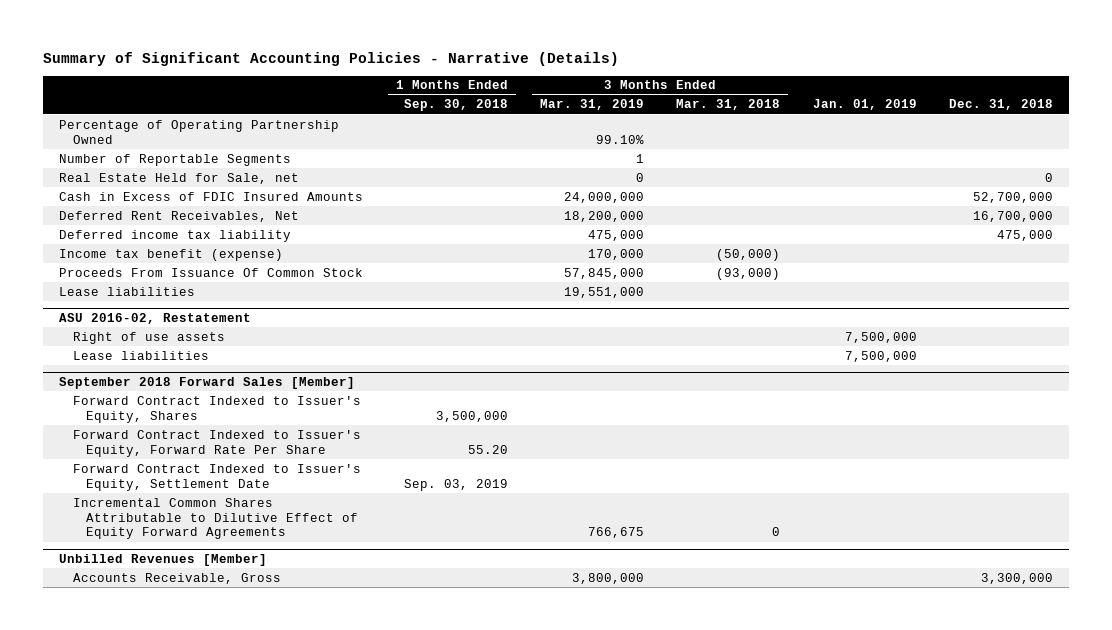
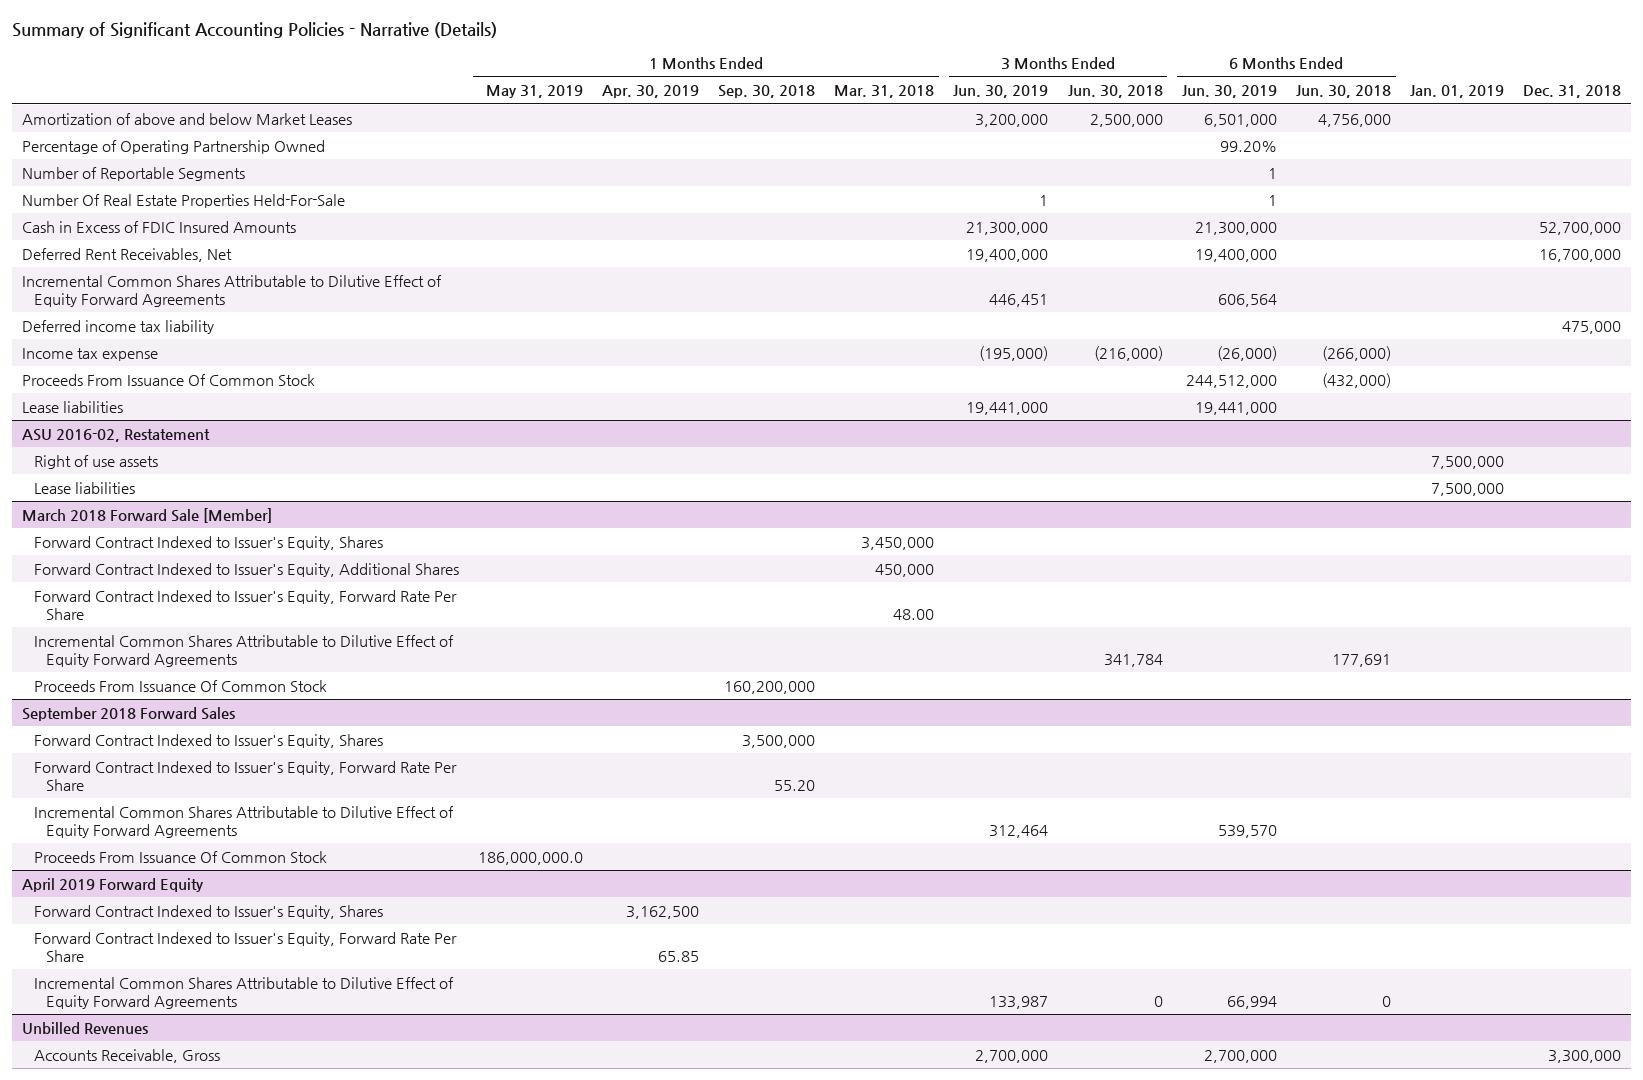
- | 1 Months Ended Sep. 30, 2018 | 3 Months Ended Mar. 31, 2019 | 3 Months Ended Mar. 31, 2018 | Jan. 01, 2019 | Dec. 31, 2018
+ | 1 Months Ended May 31, 2019 | 1 Months Ended Apr. 30, 2019 | 1 Months Ended Sep. 30, 2018 | 1 Months Ended Mar. 31, 2018 | 3 Months Ended Jun. 30, 2019 | 3 Months Ended Jun. 30, 2018 | 6 Months Ended Jun. 30, 2019 | 6 Months Ended Jun. 30, 2018 | Jan. 01, 2019 | Dec. 31, 2018
+ Amortization of above and below Market Leases | | | | | 3,200,000 | 2,500,000 | 6,501,000 | 4,756,000 | |
- Real Estate Held for Sale, net | | 0 | | | 0
+ Number Of Real Estate Properties Held-For-Sale | | | | | 1 | | 1 | | |
+ Incremental Common Shares Attributable to Dilutive Effect of Equity Forward Agreements | | | | | 446,451 | | 606,564 | | |
- Income tax benefit (expense) | | 170,000 | (50,000) | |
+ Income tax expense | | | | | (195,000) | (216,000) | (26,000) | (266,000) | |
- September 2018 Forward Sales [Member]
+ March 2018 Forward Sale [Member]
+ Forward Contract Indexed to Issuer's Equity, Shares | | | | 3,450,000 | | | | | |
+ Forward Contract Indexed to Issuer's Equity, Additional Shares | | | | 450,000 | | | | | |
+ Forward Contract Indexed to Issuer's Equity, Forward Rate Per Share | | | | 48.00 | | | | | |
+ Incremental Common Shares Attributable to Dilutive Effect of Equity Forward Agreements | | | | | | 341,784 | | 177,691 | |
+ Proceeds From Issuance Of Common Stock | | | 160,200,000 | | | | | | |
+ September 2018 Forward Sales
- Forward Contract Indexed to Issuer's Equity, Settlement Date | Sep. 03, 2019 | | | |
- Unbilled Revenues [Member]
+ Proceeds From Issuance Of Common Stock | 186,000,000.0 | | | | | | | | |
+ April 2019 Forward Equity
+ Forward Contract Indexed to Issuer's Equity, Shares | | 3,162,500 | | | | | | | |
+ Forward Contract Indexed to Issuer's Equity, Forward Rate Per Share | | 65.85 | | | | | | | |
+ Incremental Common Shares Attributable to Dilutive Effect of Equity Forward Agreements | | | | | 133,987 | 0 | 66,994 | 0 | |
+ Unbilled Revenues

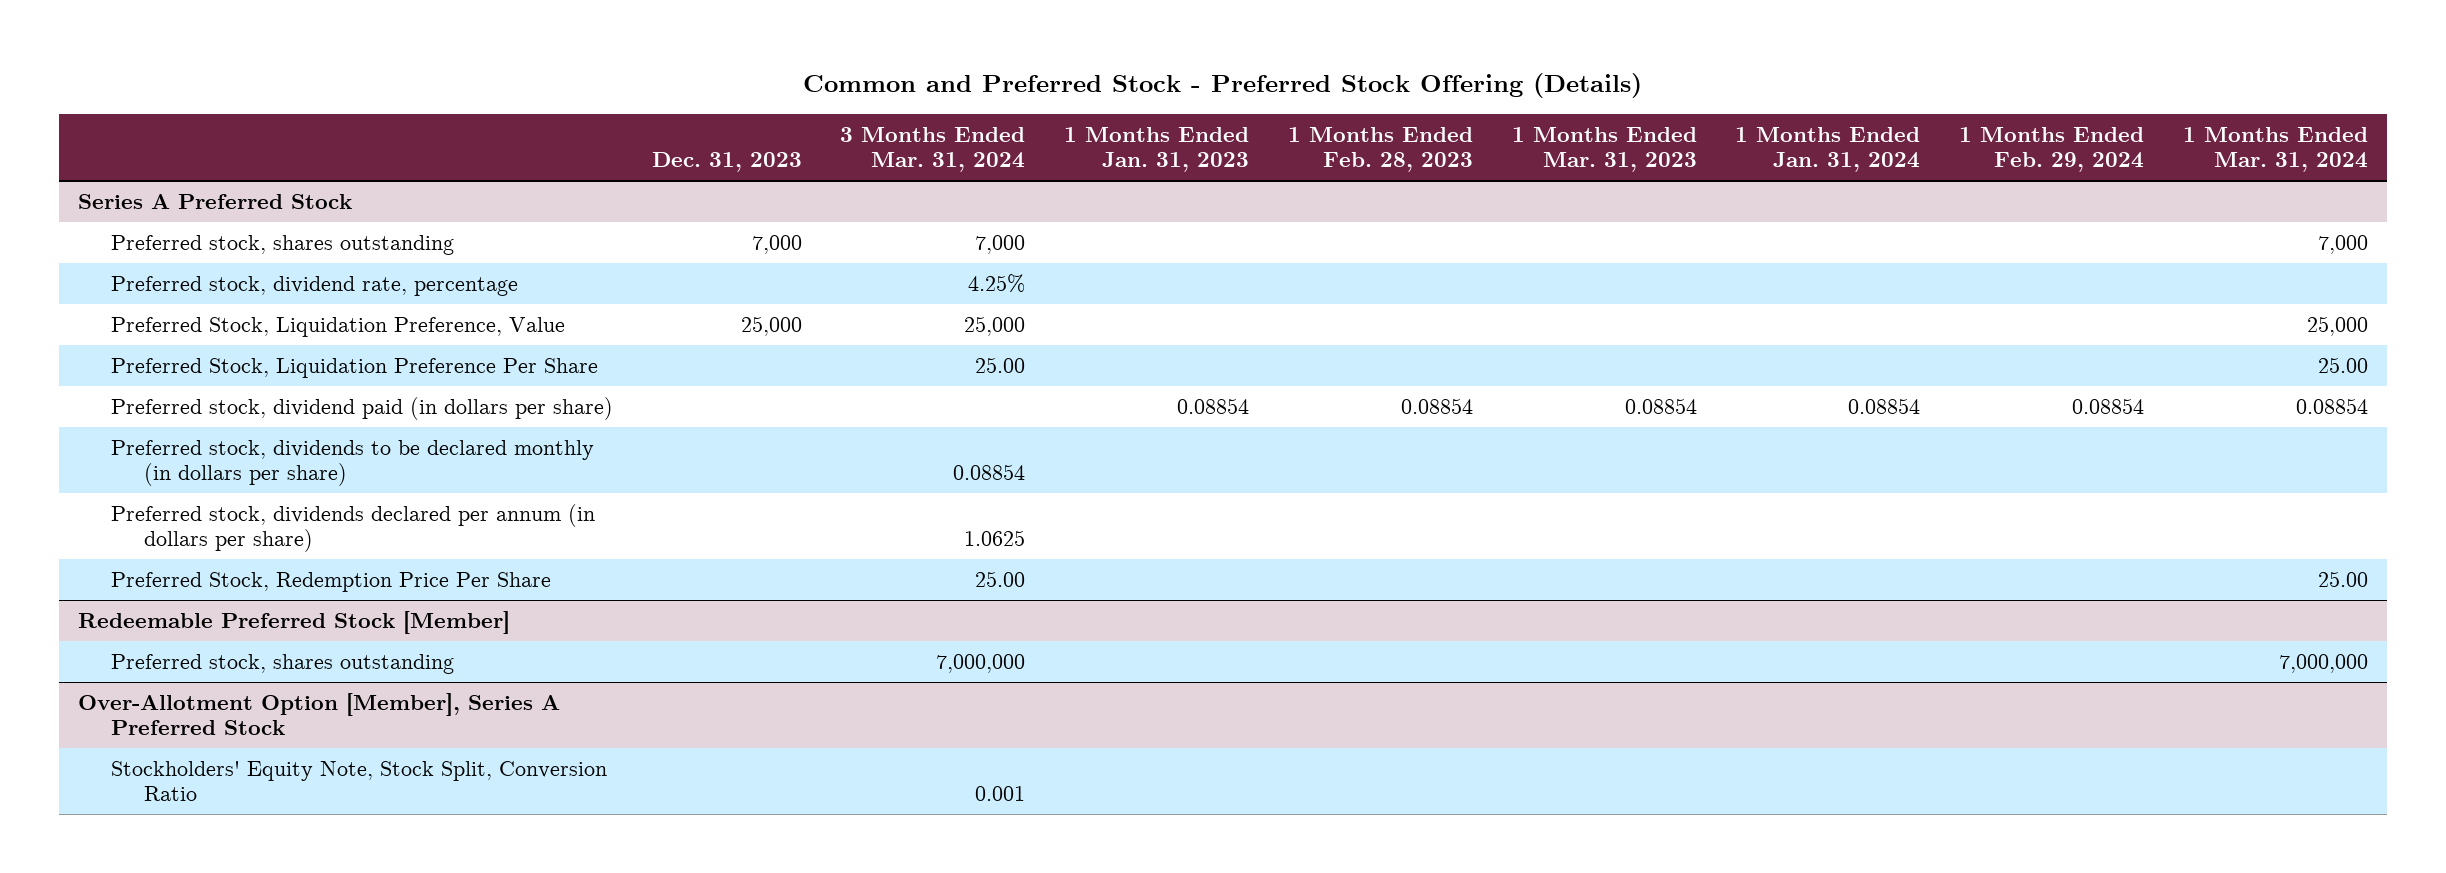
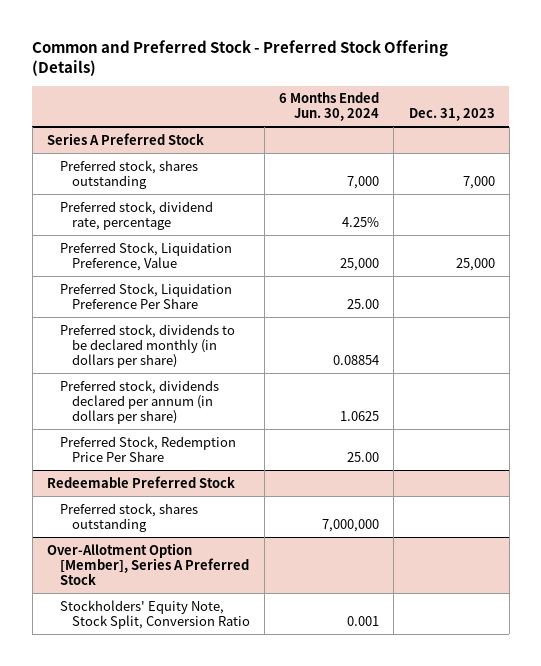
- | Dec. 31, 2023 | 3 Months Ended Mar. 31, 2024 | 1 Months Ended Jan. 31, 2023 | 1 Months Ended Feb. 28, 2023 | 1 Months Ended Mar. 31, 2023 | 1 Months Ended Jan. 31, 2024 | 1 Months Ended Feb. 29, 2024 | 1 Months Ended Mar. 31, 2024
+ | 6 Months Ended Jun. 30, 2024 | Dec. 31, 2023
@ Series A Preferred Stock
- Preferred stock, dividend paid (in dollars per share) | | | 0.08854 | 0.08854 | 0.08854 | 0.08854 | 0.08854 | 0.08854
- Redeemable Preferred Stock [Member]
+ Redeemable Preferred Stock

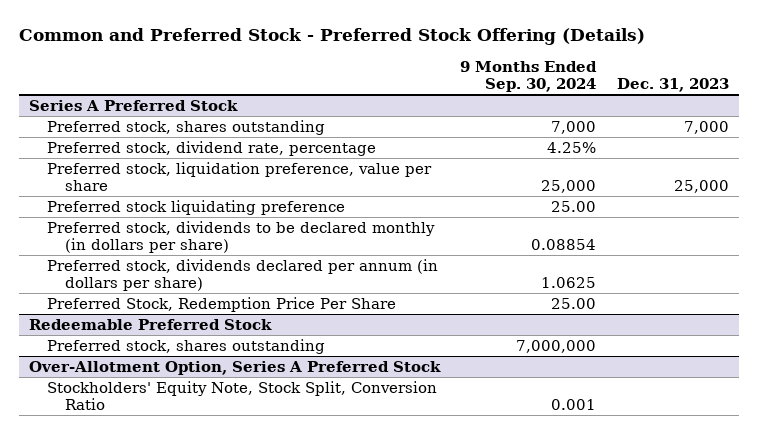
- | 6 Months Ended Jun. 30, 2024 | Dec. 31, 2023
+ | 9 Months Ended Sep. 30, 2024 | Dec. 31, 2023
@ Series A Preferred Stock
- Preferred Stock, Liquidation Preference, Value | 25,000 | 25,000
- Preferred Stock, Liquidation Preference Per Share | 25.00 |
+ Preferred stock, liquidation preference, value per share | 25,000 | 25,000
+ Preferred stock liquidating preference | 25.00 |
- Over-Allotment Option [Member], Series A Preferred Stock
+ Over-Allotment Option, Series A Preferred Stock

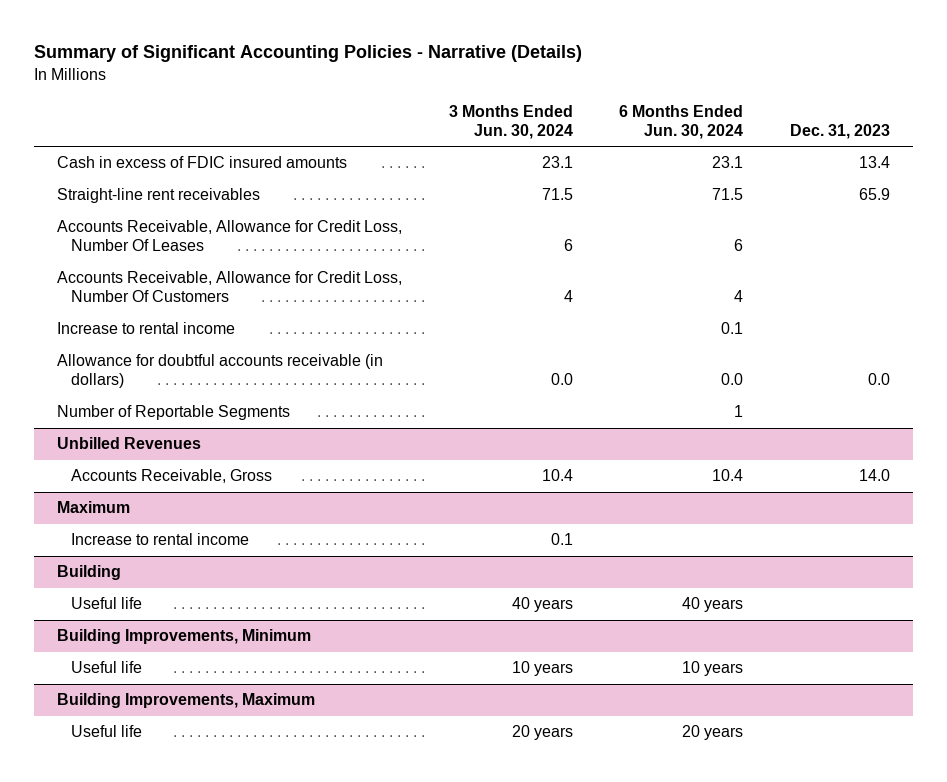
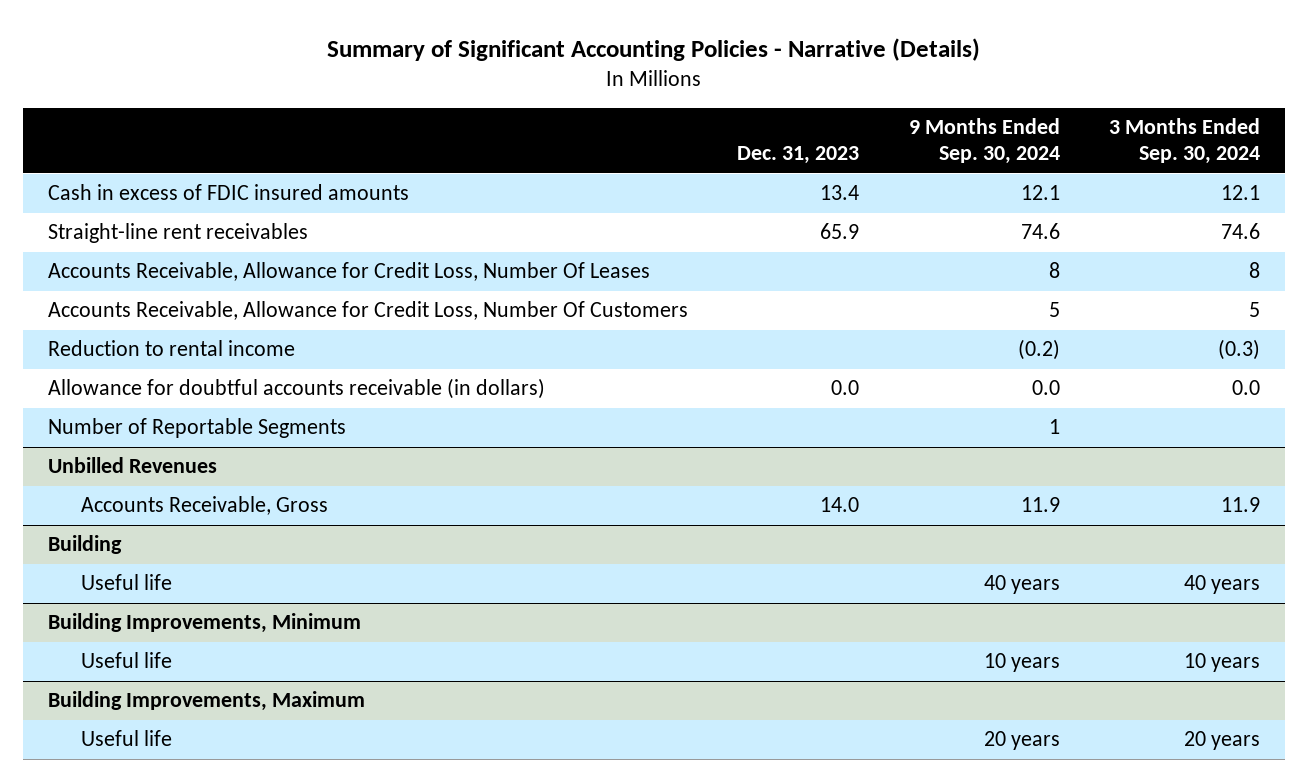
- | 3 Months Ended Jun. 30, 2024 | 6 Months Ended Jun. 30, 2024 | Dec. 31, 2023
+ | Dec. 31, 2023 | 9 Months Ended Sep. 30, 2024 | 3 Months Ended Sep. 30, 2024
- Increase to rental income | | 0.1 |
+ Reduction to rental income | | (0.2) | (0.3)
- Maximum
- Increase to rental income | 0.1 | |

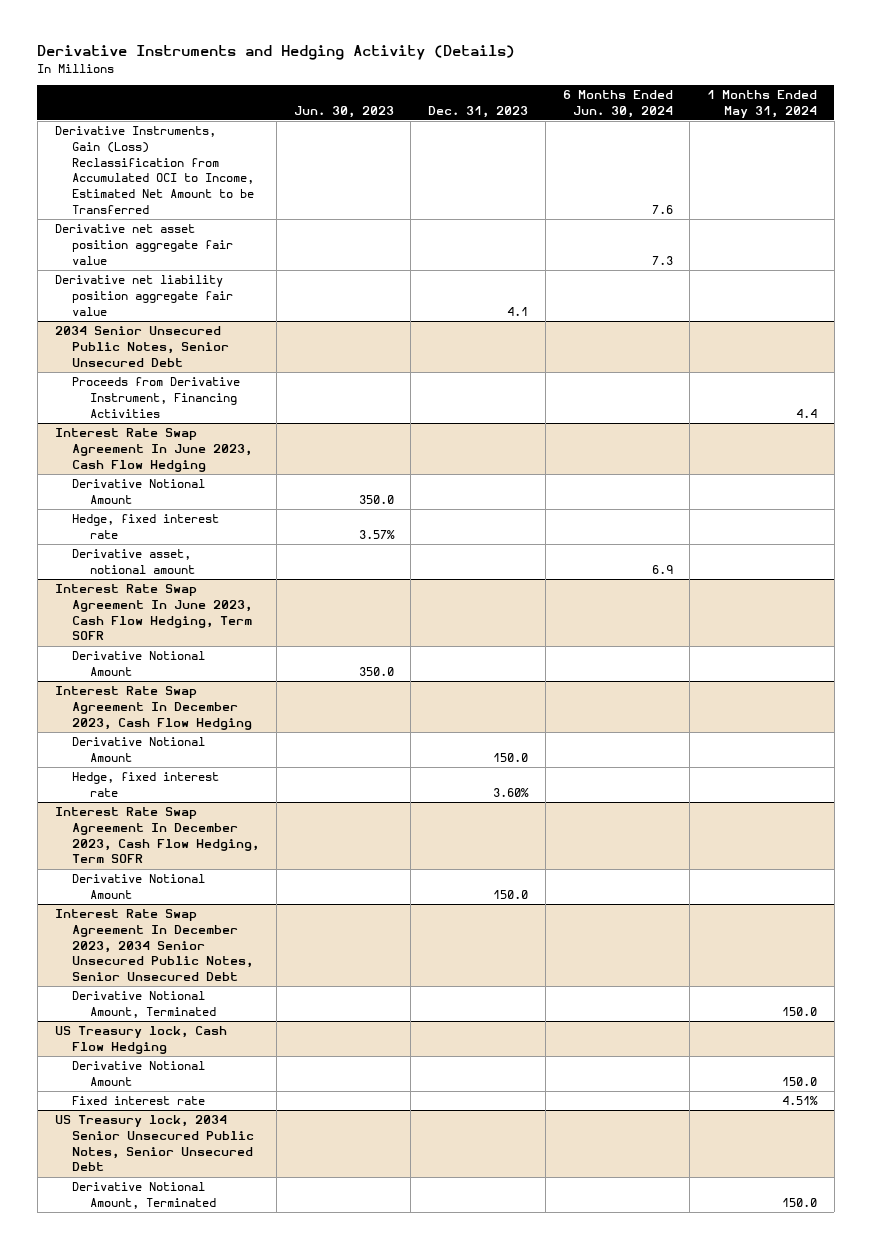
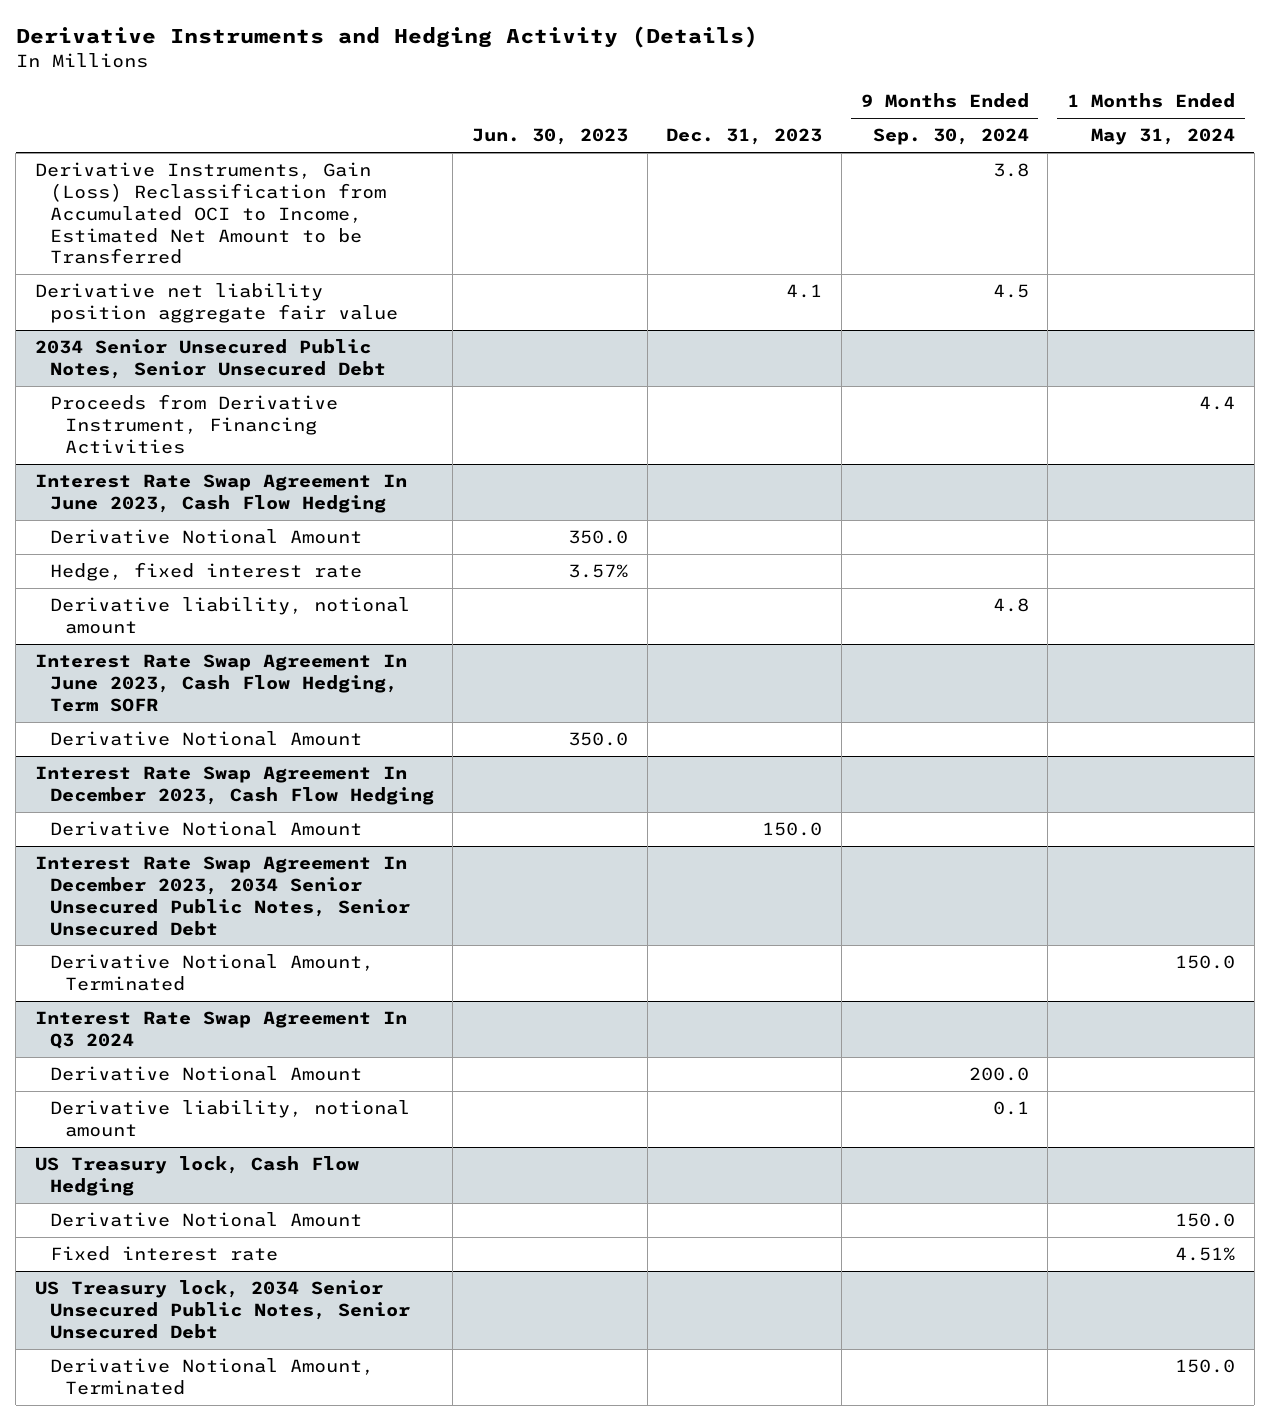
- | Jun. 30, 2023 | Dec. 31, 2023 | 6 Months Ended Jun. 30, 2024 | 1 Months Ended May 31, 2024
+ | Jun. 30, 2023 | Dec. 31, 2023 | 9 Months Ended Sep. 30, 2024 | 1 Months Ended May 31, 2024
- Derivative net asset position aggregate fair value | | | 7.3 |
@ Interest Rate Swap Agreement In June 2023, Cash Flow Hedging
- Derivative asset, notional amount | | | 6.9 |
+ Derivative liability, notional amount | | | 4.8 |
@ Interest Rate Swap Agreement In December 2023, Cash Flow Hedging
- Hedge, fixed interest rate | | 3.60% | |
- Interest Rate Swap Agreement In December 2023, Cash Flow Hedging, Term SOFR
- Derivative Notional Amount | | 150.0 | |
+ Interest Rate Swap Agreement In Q3 2024
+ Derivative Notional Amount | | | 200.0 |
+ Derivative liability, notional amount | | | 0.1 |

